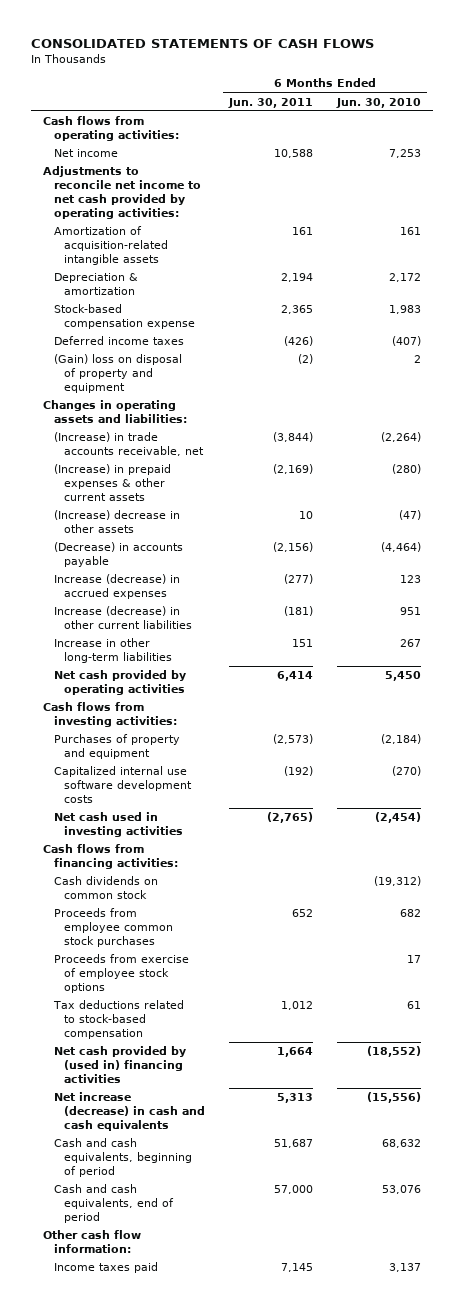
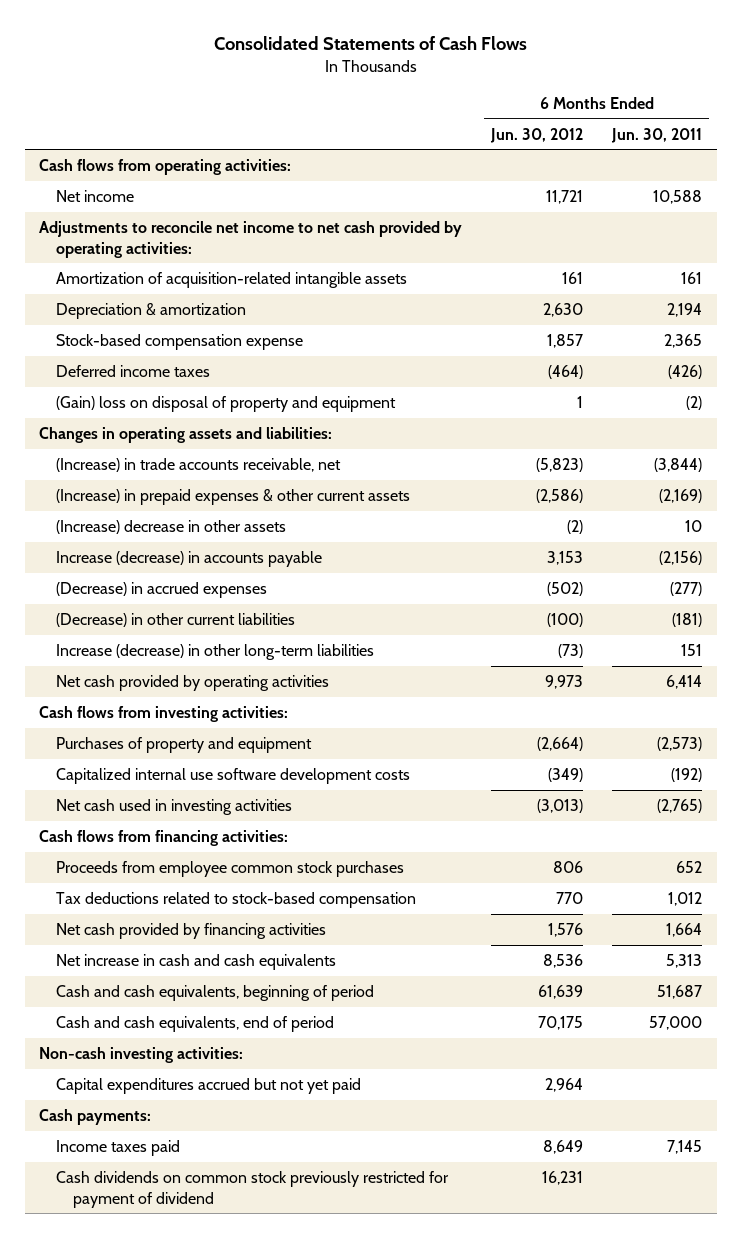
- CONSOLIDATED STATEMENTS OF CASH FLOWS
+ Consolidated Statements of Cash Flows
- | 6 Months Ended Jun. 30, 2011 | 6 Months Ended Jun. 30, 2010
+ | 6 Months Ended Jun. 30, 2012 | 6 Months Ended Jun. 30, 2011
- (Decrease) in accounts payable | (2,156) | (4,464)
- Increase (decrease) in accrued expenses | (277) | 123
- Increase (decrease) in other current liabilities | (181) | 951
- Increase in other long-term liabilities | 151 | 267
+ Increase (decrease) in accounts payable | 3,153 | (2,156)
+ (Decrease) in accrued expenses | (502) | (277)
+ (Decrease) in other current liabilities | (100) | (181)
+ Increase (decrease) in other long-term liabilities | (73) | 151
- Cash dividends on common stock | | (19,312)
- Proceeds from exercise of employee stock options | | 17
- Net cash provided by (used in) financing activities | 1,664 | (18,552)
- Net increase (decrease) in cash and cash equivalents | 5,313 | (15,556)
+ Net cash provided by financing activities | 1,576 | 1,664
+ Net increase in cash and cash equivalents | 8,536 | 5,313
- Other cash flow information:
+ Non-cash investing activities:
+ Capital expenditures accrued but not yet paid | 2,964 |
+ Cash payments:
+ Cash dividends on common stock previously restricted for payment of dividend | 16,231 |

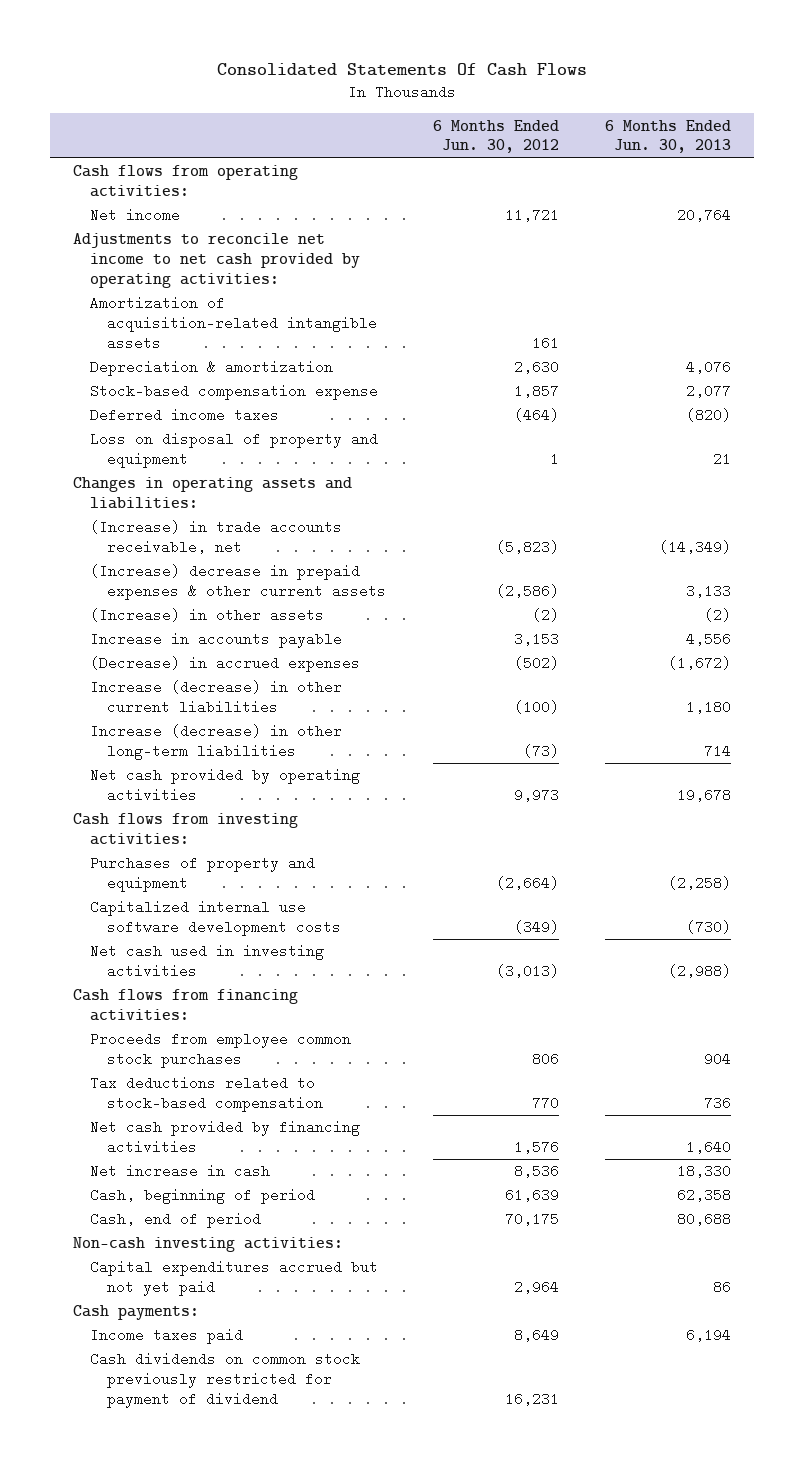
- Consolidated Statements of Cash Flows
+ Consolidated Statements Of Cash Flows
- | 6 Months Ended Jun. 30, 2012 | 6 Months Ended Jun. 30, 2011
+ | 6 Months Ended Jun. 30, 2012 | 6 Months Ended Jun. 30, 2013
- (Gain) loss on disposal of property and equipment | 1 | (2)
+ Loss on disposal of property and equipment | 1 | 21
- (Increase) in prepaid expenses & other current assets | (2,586) | (2,169)
- (Increase) decrease in other assets | (2) | 10
- Increase (decrease) in accounts payable | 3,153 | (2,156)
+ (Increase) decrease in prepaid expenses & other current assets | (2,586) | 3,133
+ (Increase) in other assets | (2) | (2)
+ Increase in accounts payable | 3,153 | 4,556
- (Decrease) in other current liabilities | (100) | (181)
+ Increase (decrease) in other current liabilities | (100) | 1,180
- Net increase in cash and cash equivalents | 8,536 | 5,313
- Cash and cash equivalents, beginning of period | 61,639 | 51,687
- Cash and cash equivalents, end of period | 70,175 | 57,000
+ Net increase in cash | 8,536 | 18,330
+ Cash, beginning of period | 61,639 | 62,358
+ Cash, end of period | 70,175 | 80,688

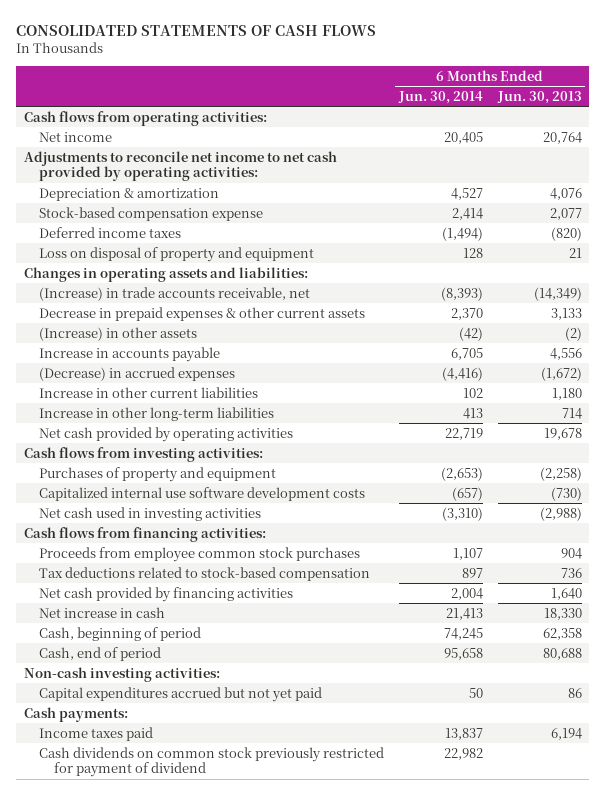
- Consolidated Statements Of Cash Flows
+ CONSOLIDATED STATEMENTS OF CASH FLOWS
- | 6 Months Ended Jun. 30, 2012 | 6 Months Ended Jun. 30, 2013
+ | 6 Months Ended Jun. 30, 2014 | 6 Months Ended Jun. 30, 2013
- Amortization of acquisition-related intangible assets | 161 |
- (Increase) decrease in prepaid expenses & other current assets | (2,586) | 3,133
+ Decrease in prepaid expenses & other current assets | 2,370 | 3,133
- Increase (decrease) in other current liabilities | (100) | 1,180
- Increase (decrease) in other long-term liabilities | (73) | 714
+ Increase in other current liabilities | 102 | 1,180
+ Increase in other long-term liabilities | 413 | 714

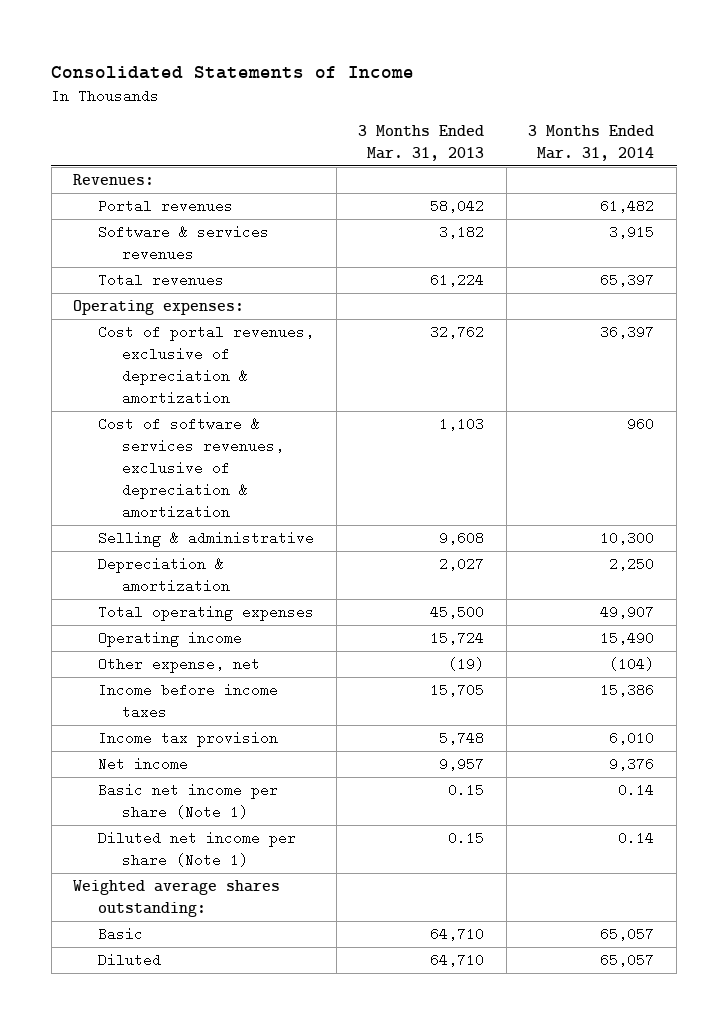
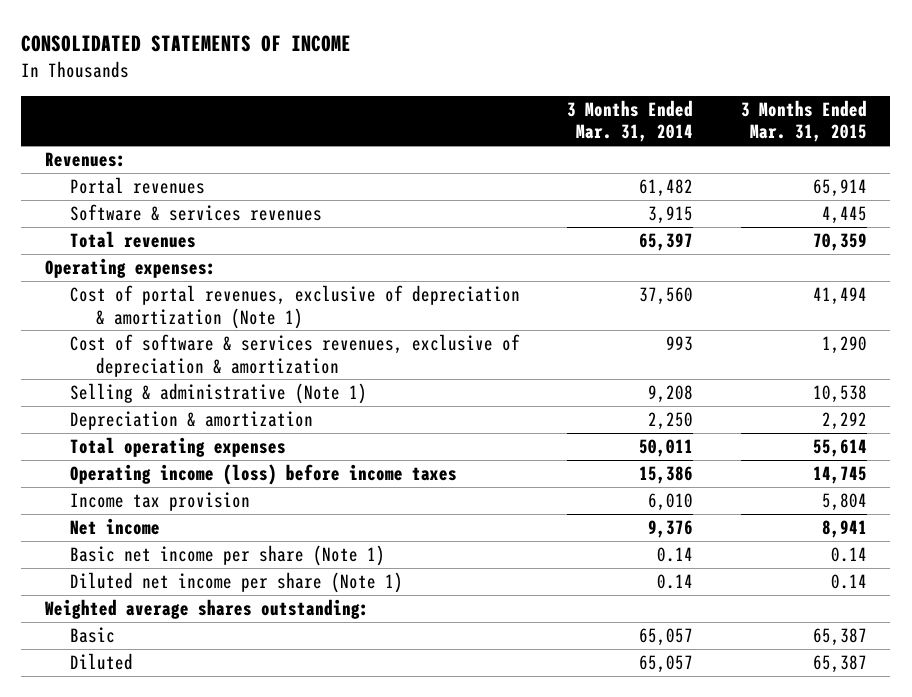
- Consolidated Statements of Income
+ CONSOLIDATED STATEMENTS OF INCOME
- | 3 Months Ended Mar. 31, 2013 | 3 Months Ended Mar. 31, 2014
+ | 3 Months Ended Mar. 31, 2014 | 3 Months Ended Mar. 31, 2015
- Cost of portal revenues, exclusive of depreciation & amortization | 32,762 | 36,397
- Cost of software & services revenues, exclusive of depreciation & amortization | 1,103 | 960
- Selling & administrative | 9,608 | 10,300
+ Cost of portal revenues, exclusive of depreciation & amortization (Note 1) | 37,560 | 41,494
+ Cost of software & services revenues, exclusive of depreciation & amortization | 993 | 1,290
+ Selling & administrative (Note 1) | 9,208 | 10,538
- Total operating expenses | 45,500 | 49,907
- Operating income | 15,724 | 15,490
- Other expense, net | (19) | (104)
- Income before income taxes | 15,705 | 15,386
+ Total operating expenses | 50,011 | 55,614
+ Operating income (loss) before income taxes | 15,386 | 14,745

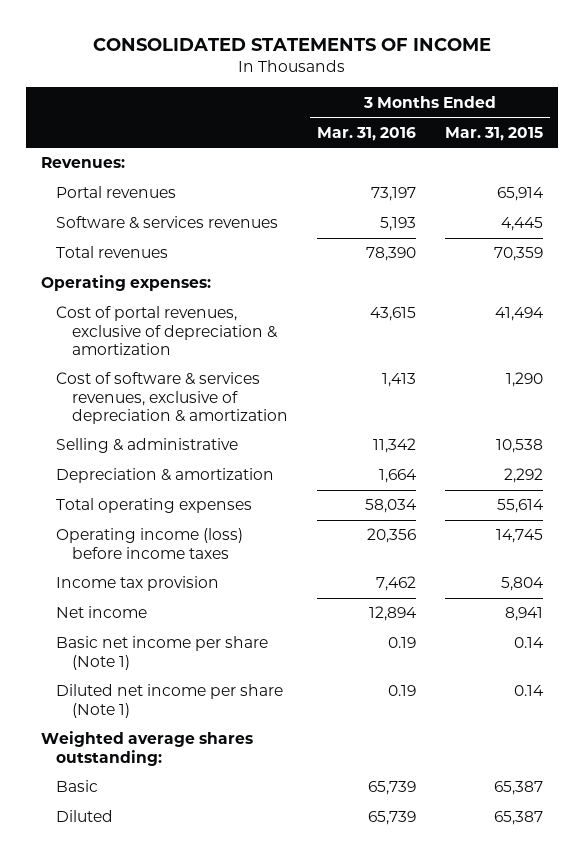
- | 3 Months Ended Mar. 31, 2014 | 3 Months Ended Mar. 31, 2015
+ | 3 Months Ended Mar. 31, 2016 | 3 Months Ended Mar. 31, 2015
- Cost of portal revenues, exclusive of depreciation & amortization (Note 1) | 37,560 | 41,494
+ Cost of portal revenues, exclusive of depreciation & amortization | 43,615 | 41,494
- Selling & administrative (Note 1) | 9,208 | 10,538
+ Selling & administrative | 11,342 | 10,538

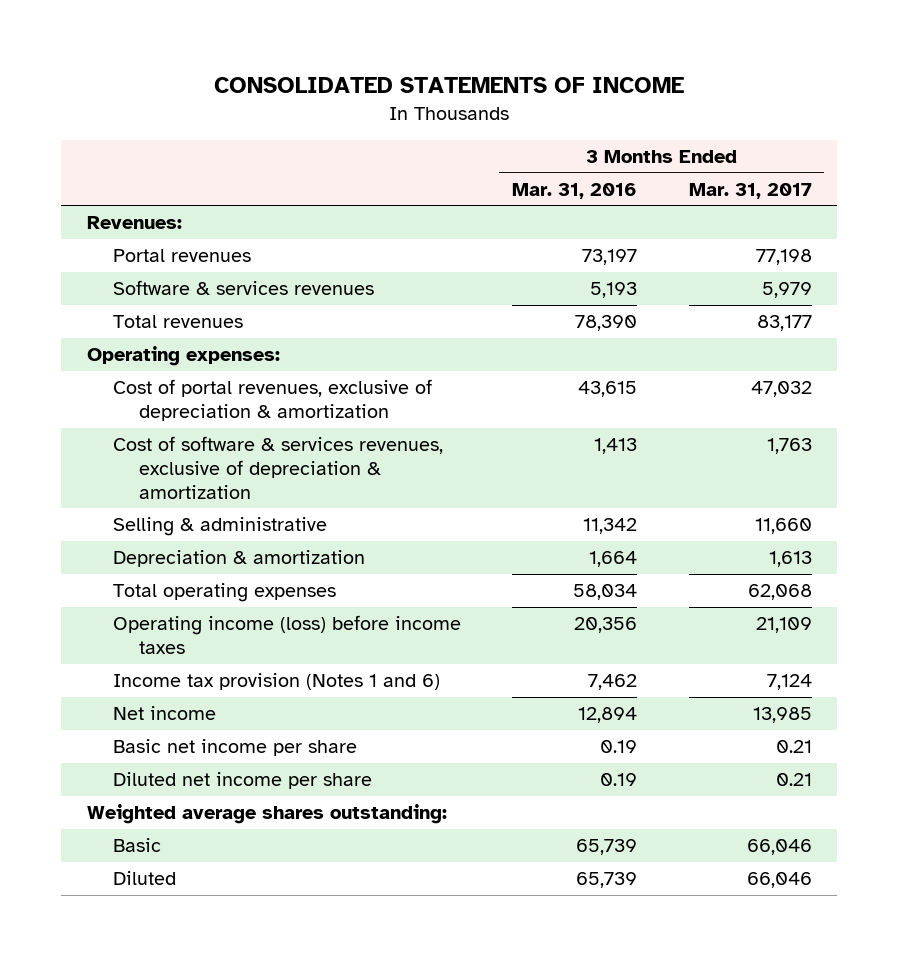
- | 3 Months Ended Mar. 31, 2016 | 3 Months Ended Mar. 31, 2015
+ | 3 Months Ended Mar. 31, 2016 | 3 Months Ended Mar. 31, 2017
- Income tax provision | 7,462 | 5,804
+ Income tax provision (Notes 1 and 6) | 7,462 | 7,124
- Basic net income per share (Note 1) | 0.19 | 0.14
- Diluted net income per share (Note 1) | 0.19 | 0.14
+ Basic net income per share | 0.19 | 0.21
+ Diluted net income per share | 0.19 | 0.21

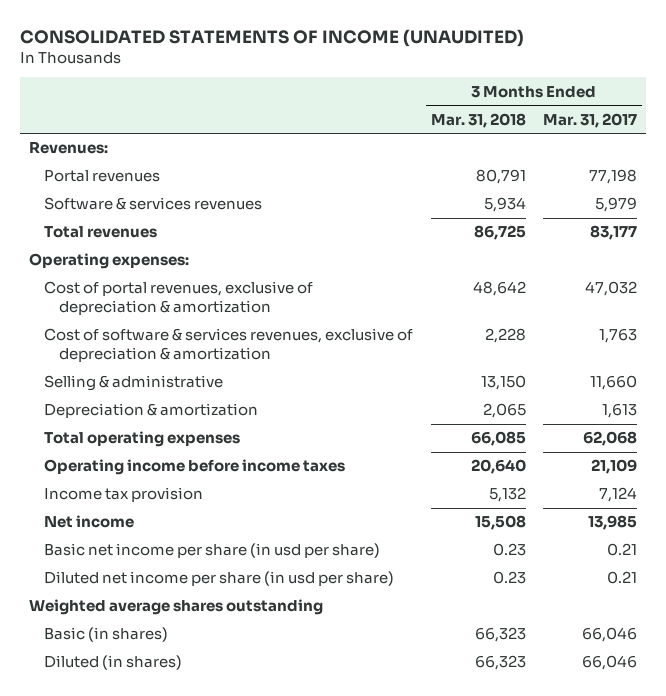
- CONSOLIDATED STATEMENTS OF INCOME
+ CONSOLIDATED STATEMENTS OF INCOME (UNAUDITED)
- | 3 Months Ended Mar. 31, 2016 | 3 Months Ended Mar. 31, 2017
+ | 3 Months Ended Mar. 31, 2018 | 3 Months Ended Mar. 31, 2017
- Operating income (loss) before income taxes | 20,356 | 21,109
- Income tax provision (Notes 1 and 6) | 7,462 | 7,124
+ Operating income before income taxes | 20,640 | 21,109
+ Income tax provision | 5,132 | 7,124
- Basic net income per share | 0.19 | 0.21
- Diluted net income per share | 0.19 | 0.21
- Weighted average shares outstanding:
- Basic | 65,739 | 66,046
- Diluted | 65,739 | 66,046
+ Basic net income per share (in usd per share) | 0.23 | 0.21
+ Diluted net income per share (in usd per share) | 0.23 | 0.21
+ Weighted average shares outstanding
+ Basic (in shares) | 66,323 | 66,046
+ Diluted (in shares) | 66,323 | 66,046

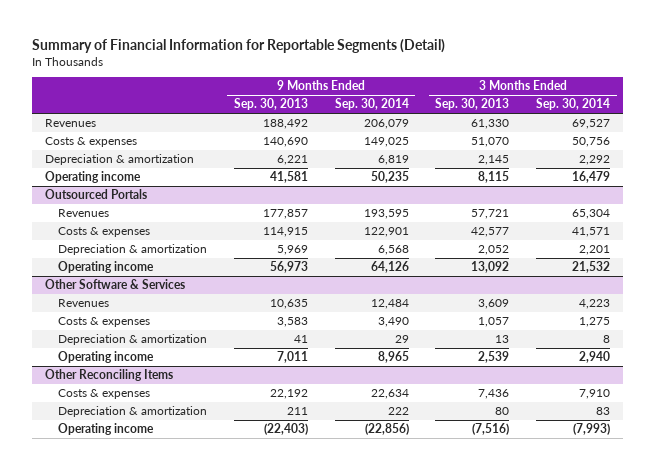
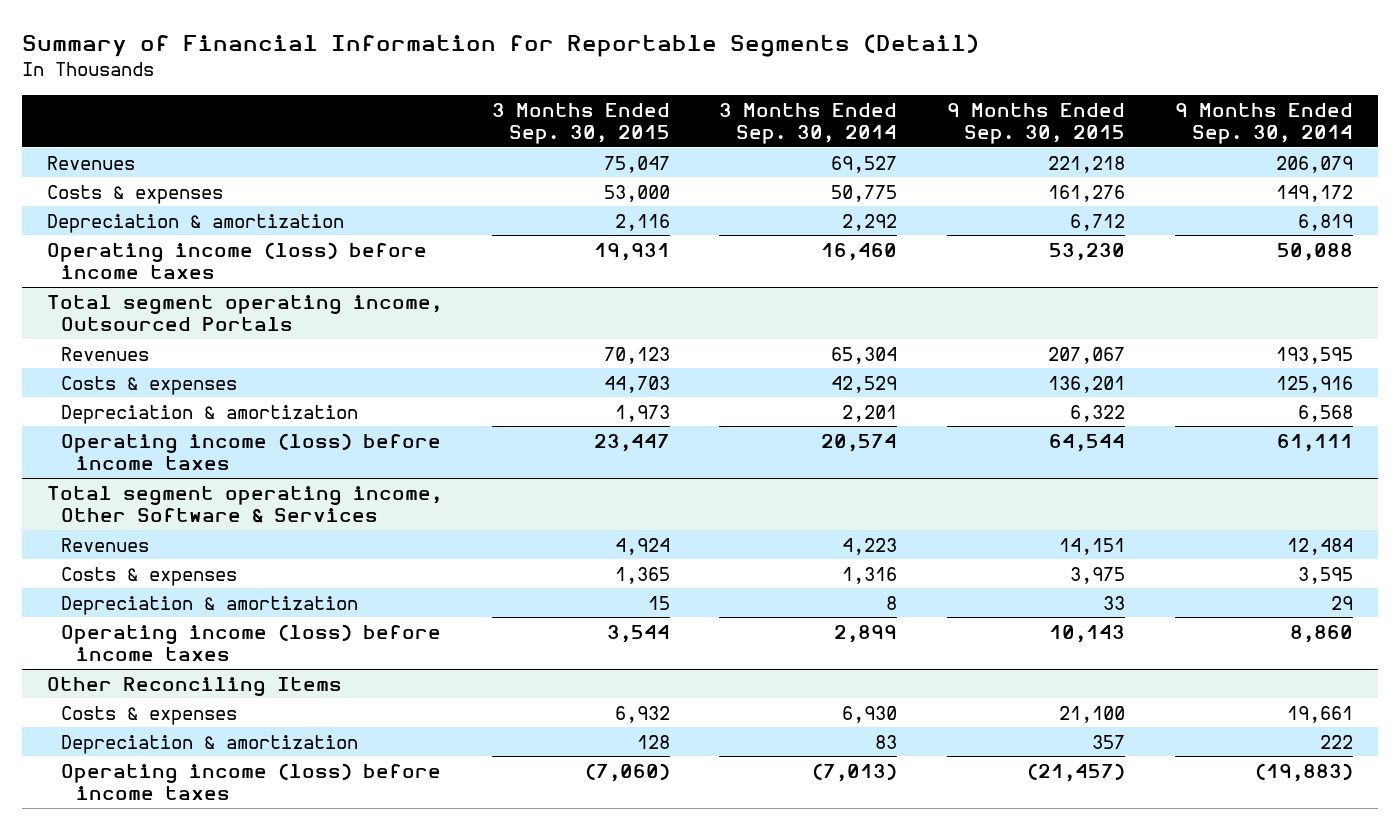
- | 9 Months Ended Sep. 30, 2013 | 9 Months Ended Sep. 30, 2014 | 3 Months Ended Sep. 30, 2013 | 3 Months Ended Sep. 30, 2014
+ | 3 Months Ended Sep. 30, 2015 | 3 Months Ended Sep. 30, 2014 | 9 Months Ended Sep. 30, 2015 | 9 Months Ended Sep. 30, 2014
- Costs & expenses | 140,690 | 149,025 | 51,070 | 50,756
+ Costs & expenses | 53,000 | 50,775 | 161,276 | 149,172
- Operating income | 41,581 | 50,235 | 8,115 | 16,479
- Outsourced Portals
+ Operating income (loss) before income taxes | 19,931 | 16,460 | 53,230 | 50,088
+ Total segment operating income, Outsourced Portals
- Costs & expenses | 114,915 | 122,901 | 42,577 | 41,571
+ Costs & expenses | 44,703 | 42,529 | 136,201 | 125,916
- Operating income | 56,973 | 64,126 | 13,092 | 21,532
- Other Software & Services
+ Operating income (loss) before income taxes | 23,447 | 20,574 | 64,544 | 61,111
+ Total segment operating income, Other Software & Services
- Costs & expenses | 3,583 | 3,490 | 1,057 | 1,275
+ Costs & expenses | 1,365 | 1,316 | 3,975 | 3,595
- Operating income | 7,011 | 8,965 | 2,539 | 2,940
+ Operating income (loss) before income taxes | 3,544 | 2,899 | 10,143 | 8,860
@ Other Reconciling Items
- Costs & expenses | 22,192 | 22,634 | 7,436 | 7,910
+ Costs & expenses | 6,932 | 6,930 | 21,100 | 19,661
- Operating income | (22,403) | (22,856) | (7,516) | (7,993)
+ Operating income (loss) before income taxes | (7,060) | (7,013) | (21,457) | (19,883)

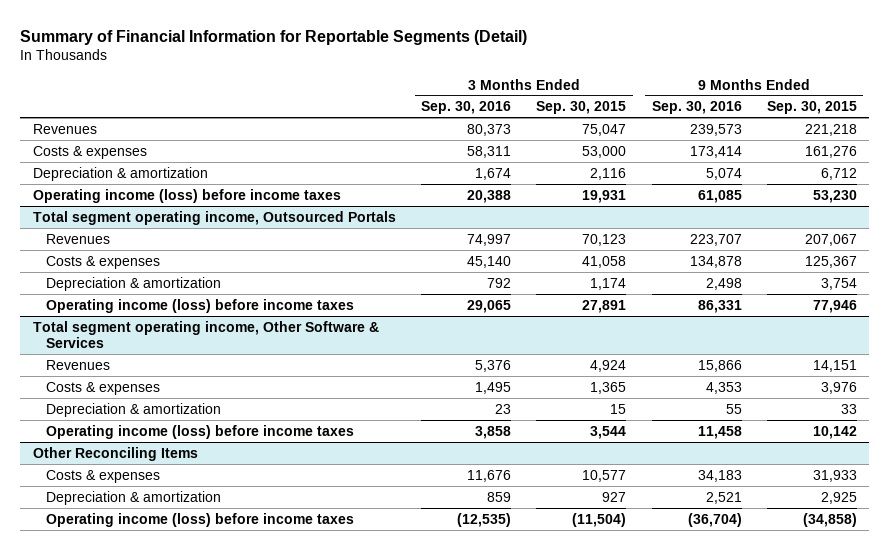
- | 3 Months Ended Sep. 30, 2015 | 3 Months Ended Sep. 30, 2014 | 9 Months Ended Sep. 30, 2015 | 9 Months Ended Sep. 30, 2014
+ | 3 Months Ended Sep. 30, 2016 | 3 Months Ended Sep. 30, 2015 | 9 Months Ended Sep. 30, 2016 | 9 Months Ended Sep. 30, 2015
@ Total segment operating income, Outsourced Portals
- Costs & expenses | 44,703 | 42,529 | 136,201 | 125,916
- Depreciation & amortization | 1,973 | 2,201 | 6,322 | 6,568
- Operating income (loss) before income taxes | 23,447 | 20,574 | 64,544 | 61,111
+ Costs & expenses | 45,140 | 41,058 | 134,878 | 125,367
+ Depreciation & amortization | 792 | 1,174 | 2,498 | 3,754
+ Operating income (loss) before income taxes | 29,065 | 27,891 | 86,331 | 77,946
@ Total segment operating income, Other Software & Services
- Costs & expenses | 1,365 | 1,316 | 3,975 | 3,595
+ Costs & expenses | 1,495 | 1,365 | 4,353 | 3,976
- Operating income (loss) before income taxes | 3,544 | 2,899 | 10,143 | 8,860
+ Operating income (loss) before income taxes | 3,858 | 3,544 | 11,458 | 10,142
@ Other Reconciling Items
- Costs & expenses | 6,932 | 6,930 | 21,100 | 19,661
- Depreciation & amortization | 128 | 83 | 357 | 222
- Operating income (loss) before income taxes | (7,060) | (7,013) | (21,457) | (19,883)
+ Costs & expenses | 11,676 | 10,577 | 34,183 | 31,933
+ Depreciation & amortization | 859 | 927 | 2,521 | 2,925
+ Operating income (loss) before income taxes | (12,535) | (11,504) | (36,704) | (34,858)

